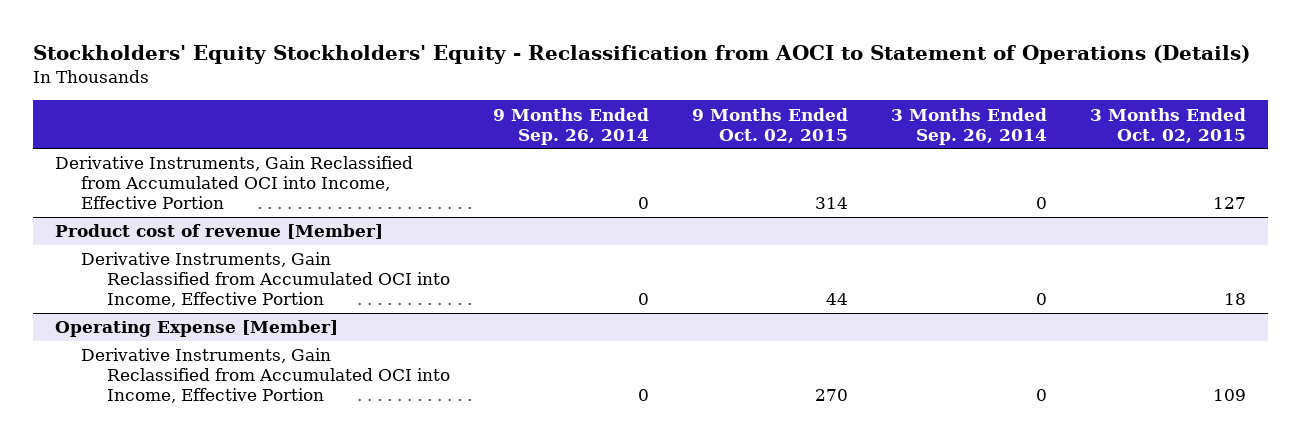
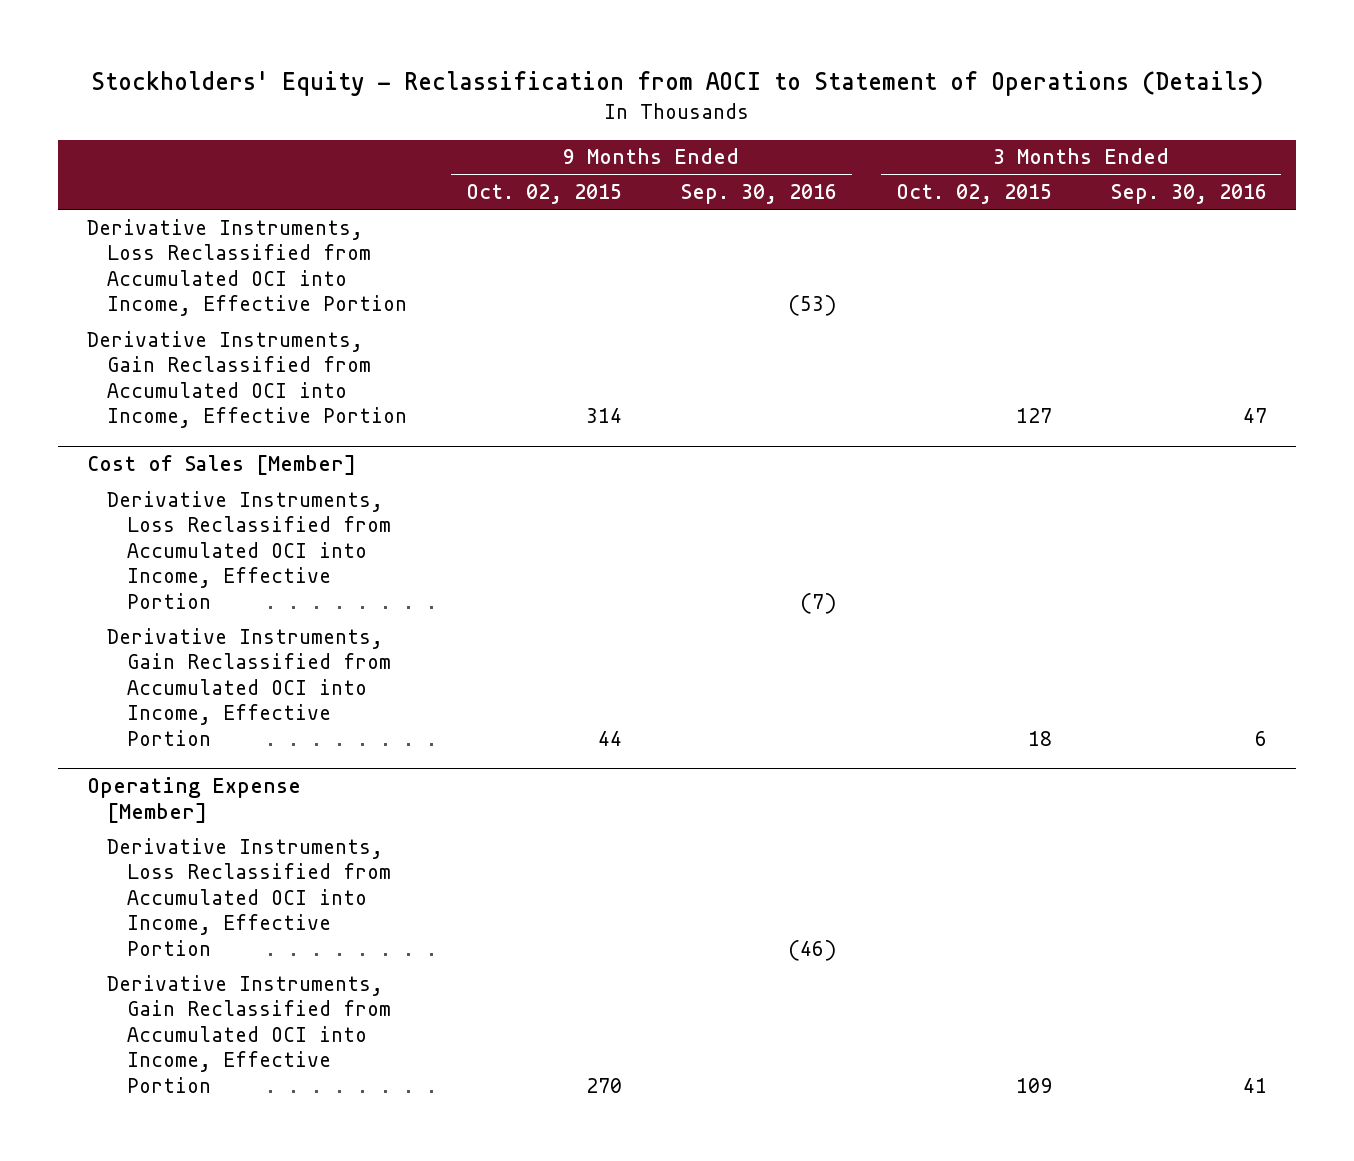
- Stockholders' Equity Stockholders' Equity - Reclassification from AOCI to Statement of Operations (Details)
+ Stockholders' Equity - Reclassification from AOCI to Statement of Operations (Details)
- | 9 Months Ended Sep. 26, 2014 | 9 Months Ended Oct. 02, 2015 | 3 Months Ended Sep. 26, 2014 | 3 Months Ended Oct. 02, 2015
+ | 9 Months Ended Oct. 02, 2015 | 9 Months Ended Sep. 30, 2016 | 3 Months Ended Oct. 02, 2015 | 3 Months Ended Sep. 30, 2016
+ Derivative Instruments, Loss Reclassified from Accumulated OCI into Income, Effective Portion | | (53) | |
- Product cost of revenue [Member]
+ Cost of Sales [Member]
+ Derivative Instruments, Loss Reclassified from Accumulated OCI into Income, Effective Portion | | (7) | |
@ Operating Expense [Member]
+ Derivative Instruments, Loss Reclassified from Accumulated OCI into Income, Effective Portion | | (46) | |

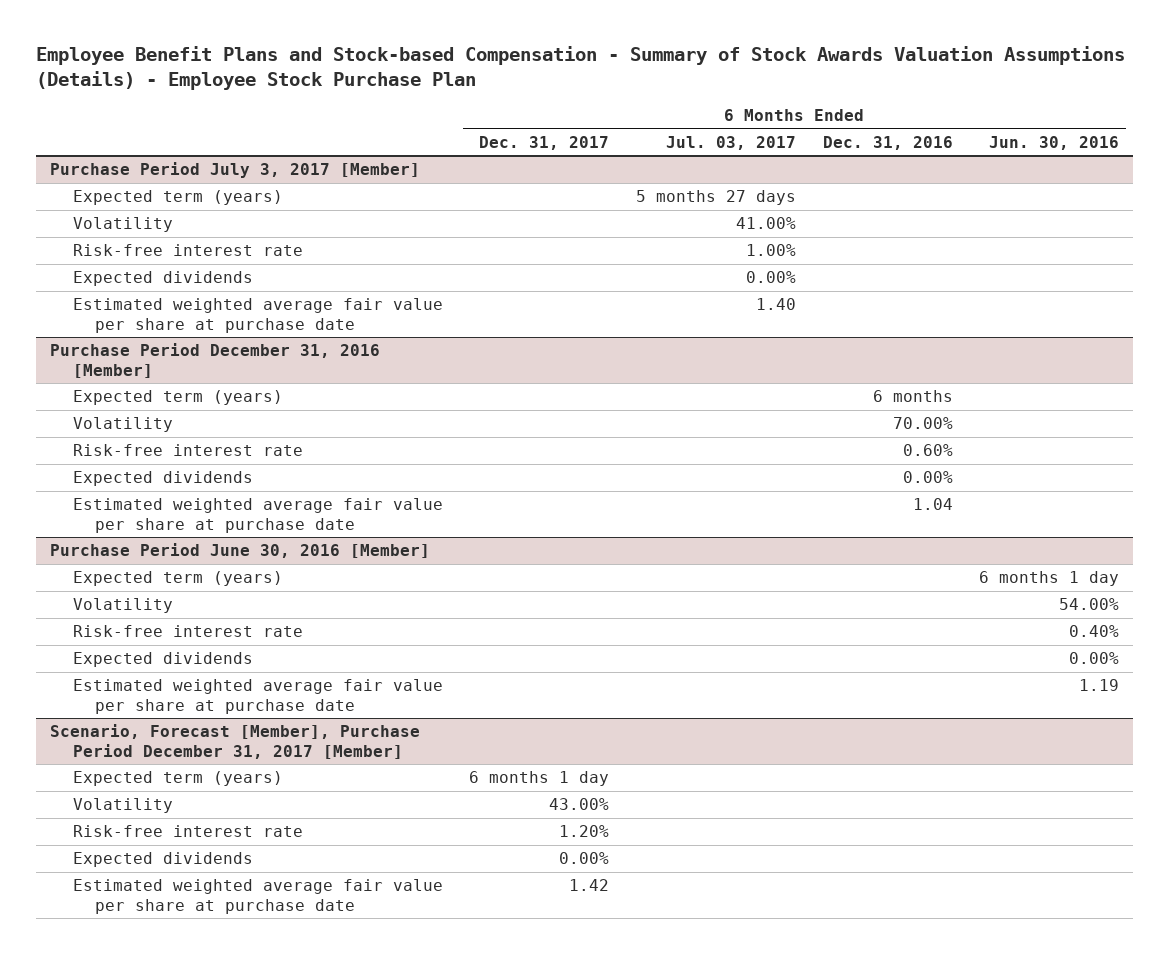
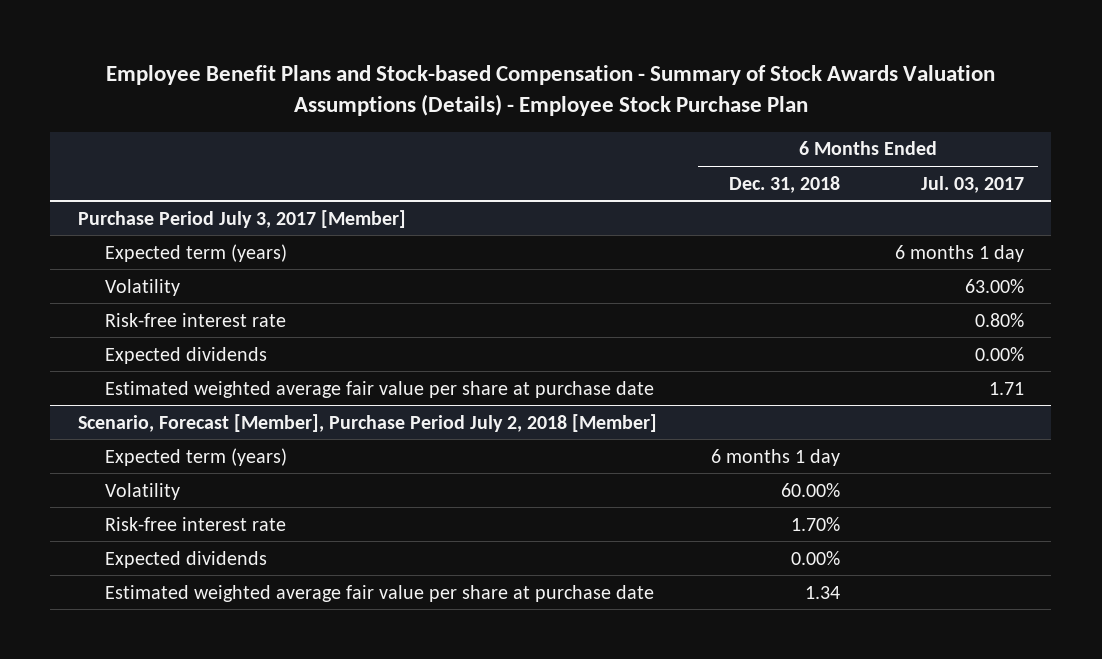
- | 6 Months Ended Dec. 31, 2017 | 6 Months Ended Jul. 03, 2017 | 6 Months Ended Dec. 31, 2016 | 6 Months Ended Jun. 30, 2016
+ | 6 Months Ended Dec. 31, 2018 | 6 Months Ended Jul. 03, 2017
@ Purchase Period July 3, 2017 [Member]
- Expected term (years) | | 5 months 27 days | |
- Volatility | | 41.00% | |
- Risk-free interest rate | | 1.00% | |
+ Expected term (years) | | 6 months 1 day
+ Volatility | | 63.00%
+ Risk-free interest rate | | 0.80%
- Estimated weighted average fair value per share at purchase date | | 1.40 | |
- Purchase Period December 31, 2016 [Member]
- Expected term (years) | | | 6 months |
- Volatility | | | 70.00% |
- Risk-free interest rate | | | 0.60% |
- Expected dividends | | | 0.00% |
- Estimated weighted average fair value per share at purchase date | | | 1.04 |
- Purchase Period June 30, 2016 [Member]
- Expected term (years) | | | | 6 months 1 day
- Volatility | | | | 54.00%
- Risk-free interest rate | | | | 0.40%
- Expected dividends | | | | 0.00%
- Estimated weighted average fair value per share at purchase date | | | | 1.19
- Scenario, Forecast [Member], Purchase Period December 31, 2017 [Member]
- Expected term (years) | 6 months 1 day | | |
- Volatility | 43.00% | | |
- Risk-free interest rate | 1.20% | | |
- Expected dividends | 0.00% | | |
- Estimated weighted average fair value per share at purchase date | 1.42 | | |
@ Purchase Period July 3, 2017 [Member]
+ Estimated weighted average fair value per share at purchase date | | 1.71
+ Scenario, Forecast [Member], Purchase Period July 2, 2018 [Member]
+ Expected term (years) | 6 months 1 day |
+ Volatility | 60.00% |
+ Risk-free interest rate | 1.70% |
+ Expected dividends | 0.00% |
+ Estimated weighted average fair value per share at purchase date | 1.34 |

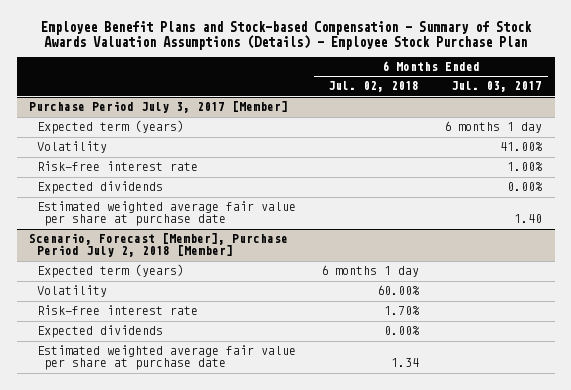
- | 6 Months Ended Dec. 31, 2018 | 6 Months Ended Jul. 03, 2017
+ | 6 Months Ended Jul. 02, 2018 | 6 Months Ended Jul. 03, 2017
@ Purchase Period July 3, 2017 [Member]
- Volatility | | 63.00%
- Risk-free interest rate | | 0.80%
+ Volatility | | 41.00%
+ Risk-free interest rate | | 1.00%
- Estimated weighted average fair value per share at purchase date | | 1.71
+ Estimated weighted average fair value per share at purchase date | | 1.40

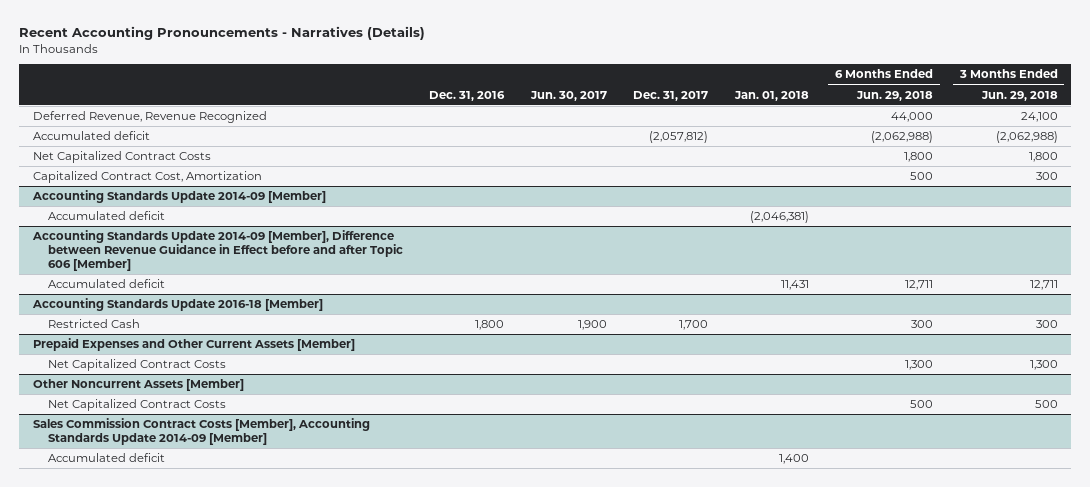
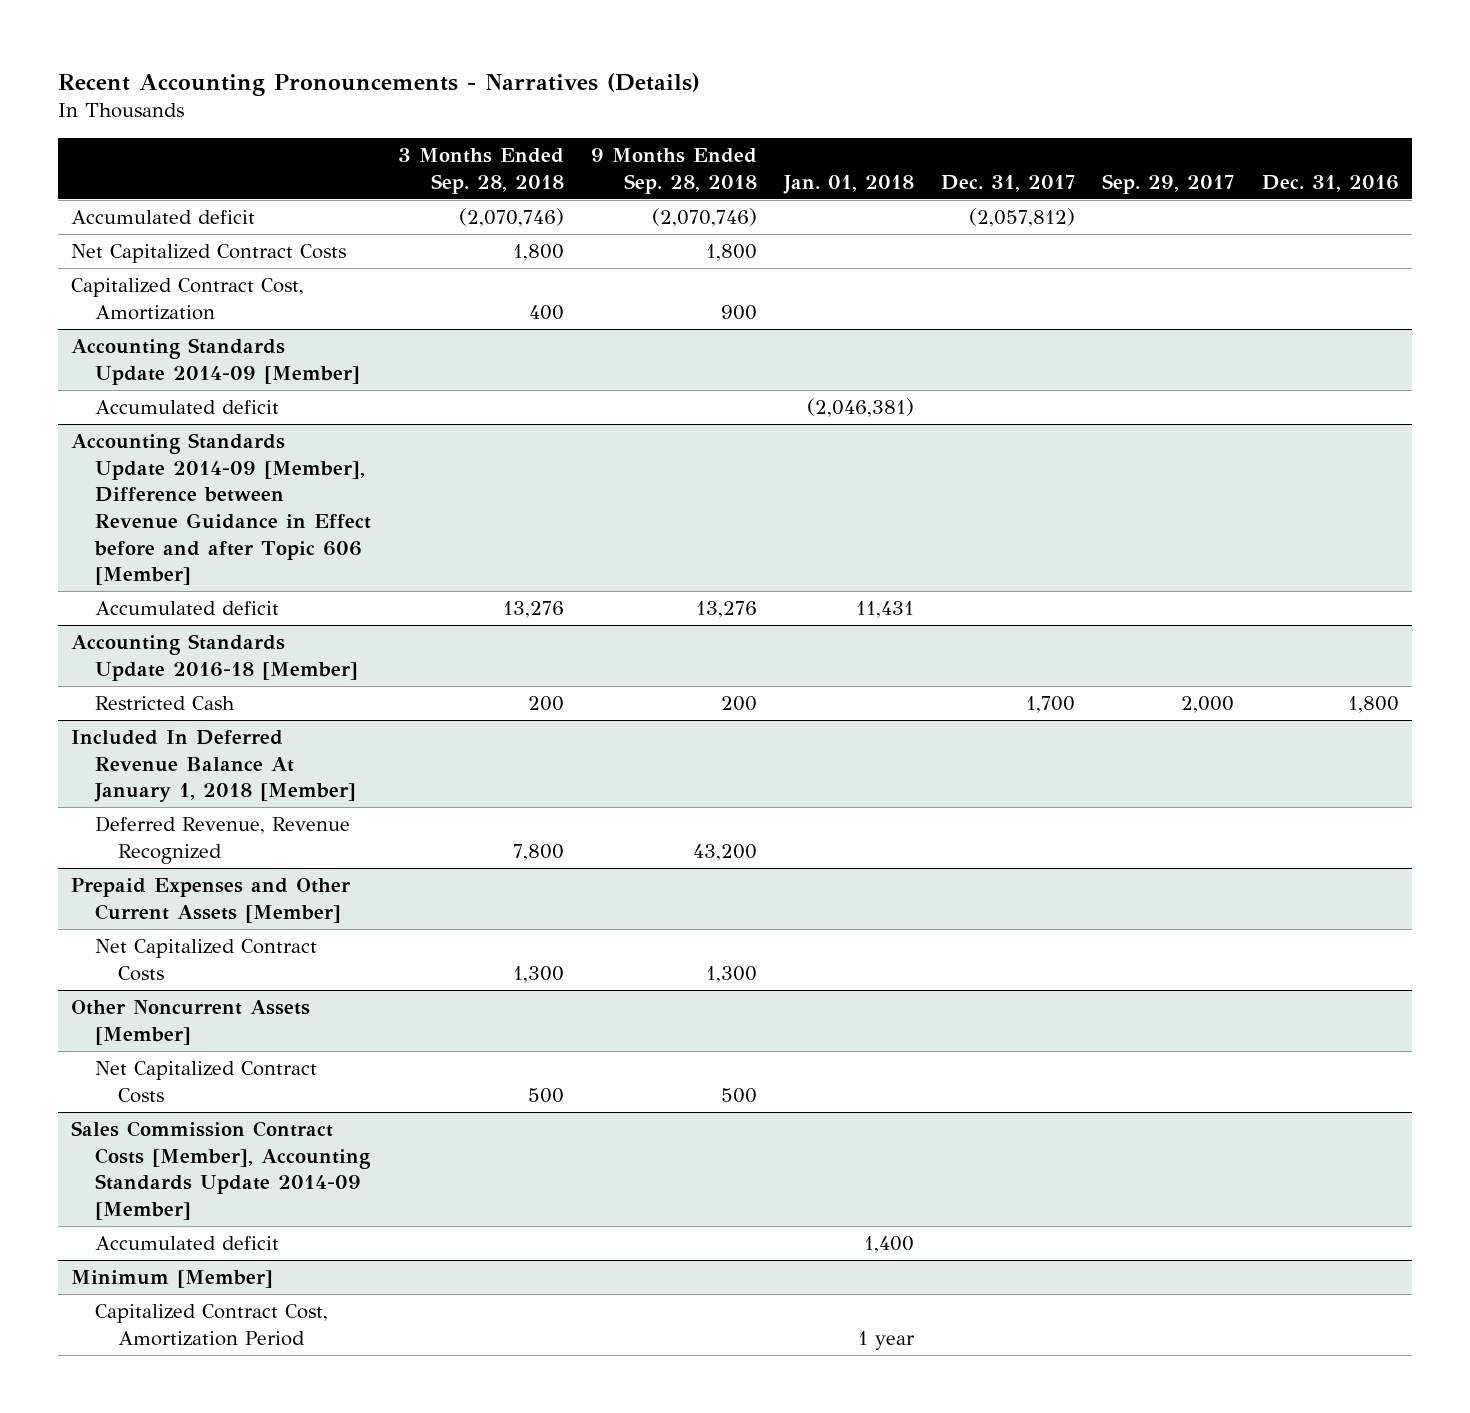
- | Dec. 31, 2016 | Jun. 30, 2017 | Dec. 31, 2017 | Jan. 01, 2018 | 6 Months Ended Jun. 29, 2018 | 3 Months Ended Jun. 29, 2018
+ | 3 Months Ended Sep. 28, 2018 | 9 Months Ended Sep. 28, 2018 | Jan. 01, 2018 | Dec. 31, 2017 | Sep. 29, 2017 | Dec. 31, 2016
- Deferred Revenue, Revenue Recognized | | | | | 44,000 | 24,100
+ Included In Deferred Revenue Balance At January 1, 2018 [Member]
+ Deferred Revenue, Revenue Recognized | 7,800 | 43,200 | | | |
+ Minimum [Member]
+ Capitalized Contract Cost, Amortization Period | | | 1 year | | |

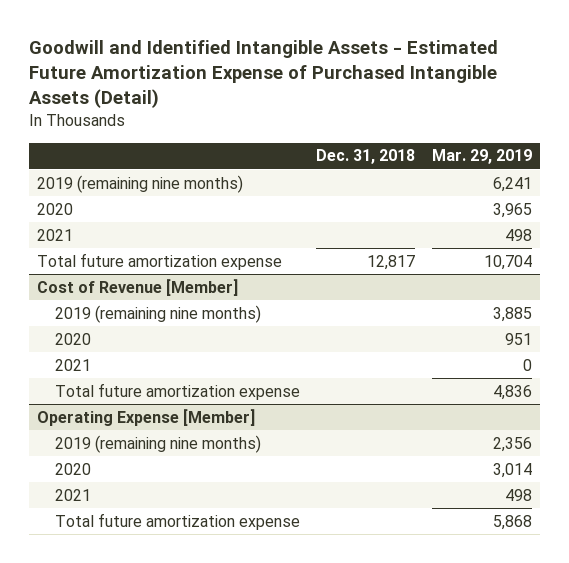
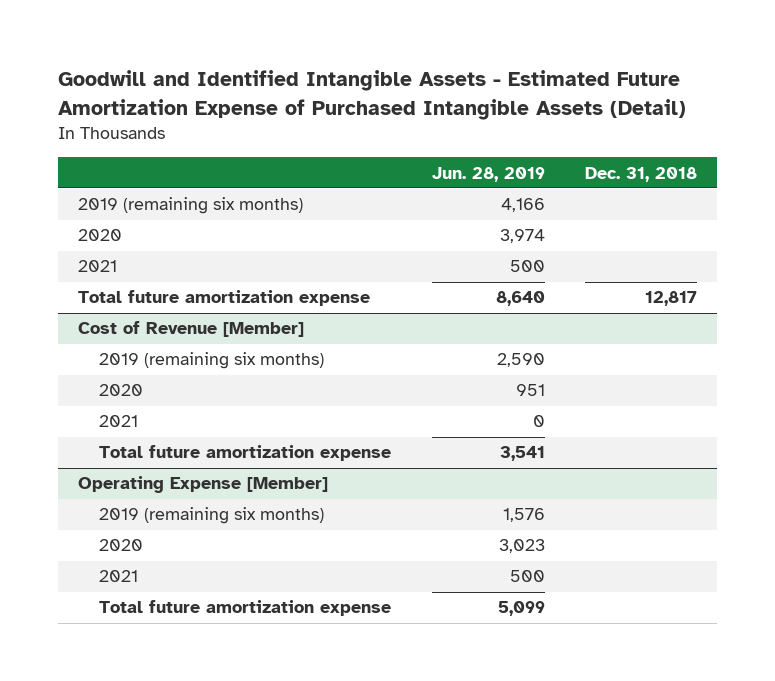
- | Dec. 31, 2018 | Mar. 29, 2019
+ | Jun. 28, 2019 | Dec. 31, 2018
- 2019 (remaining nine months) | | 6,241
+ 2019 (remaining six months) | 4,166 |
@ Cost of Revenue [Member]
- 2019 (remaining nine months) | | 3,885
+ 2019 (remaining six months) | 2,590 |
@ Operating Expense [Member]
- 2019 (remaining nine months) | | 2,356
+ 2019 (remaining six months) | 1,576 |

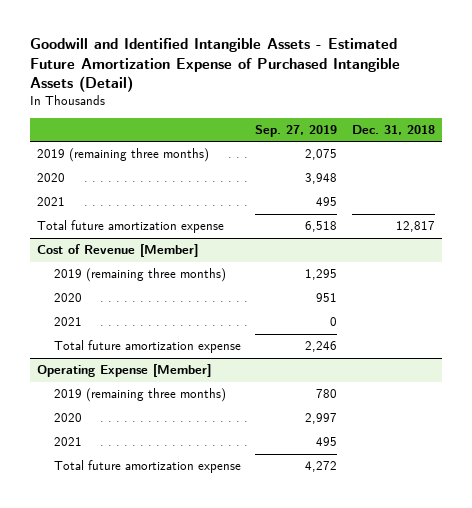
- | Jun. 28, 2019 | Dec. 31, 2018
+ | Sep. 27, 2019 | Dec. 31, 2018
- 2019 (remaining six months) | 4,166 |
+ 2019 (remaining three months) | 2,075 |
@ Cost of Revenue [Member]
- 2019 (remaining six months) | 2,590 |
+ 2019 (remaining three months) | 1,295 |
@ Operating Expense [Member]
- 2019 (remaining six months) | 1,576 |
+ 2019 (remaining three months) | 780 |

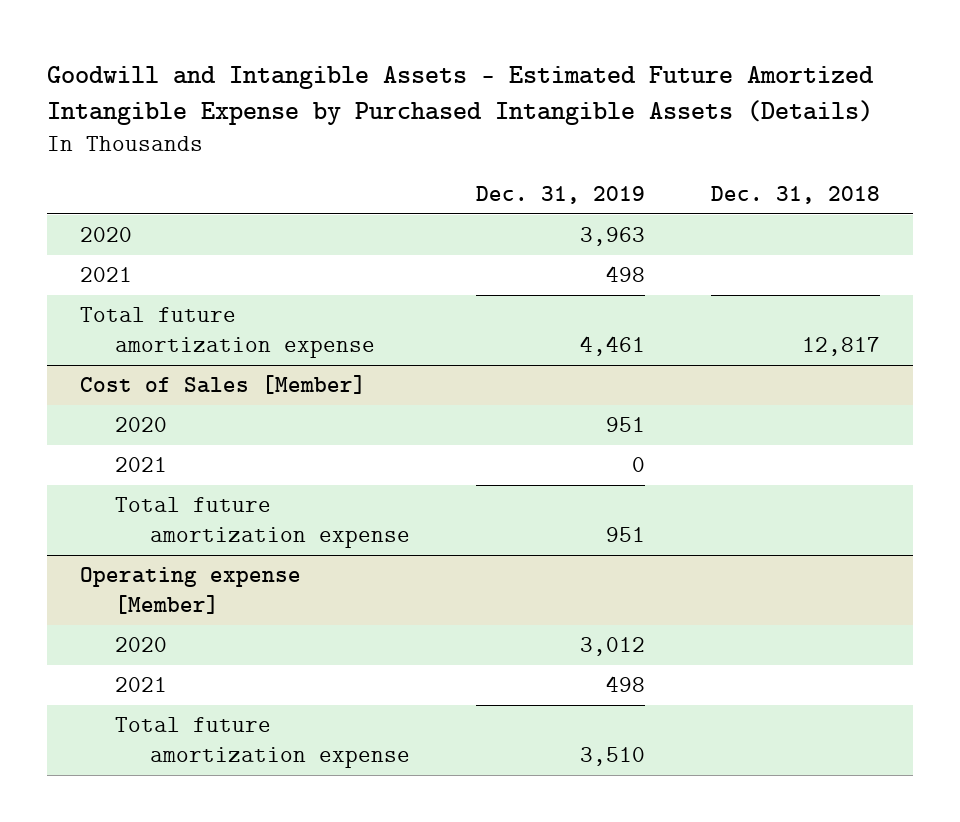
- Goodwill and Identified Intangible Assets - Estimated Future Amortization Expense of Purchased Intangible Assets (Detail)
+ Goodwill and Intangible Assets - Estimated Future Amortized Intangible Expense by Purchased Intangible Assets (Details)
- | Sep. 27, 2019 | Dec. 31, 2018
+ | Dec. 31, 2019 | Dec. 31, 2018
- 2019 (remaining three months) | 2,075 |
- Cost of Revenue [Member]
- 2019 (remaining three months) | 1,295 |
+ Cost of Sales [Member]
- Operating Expense [Member]
- 2019 (remaining three months) | 780 |
+ Operating expense [Member]

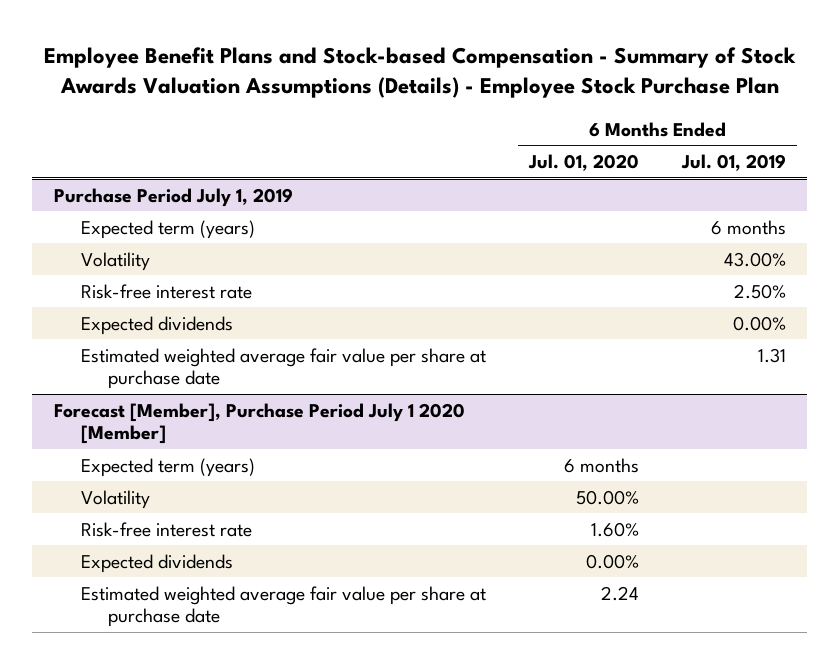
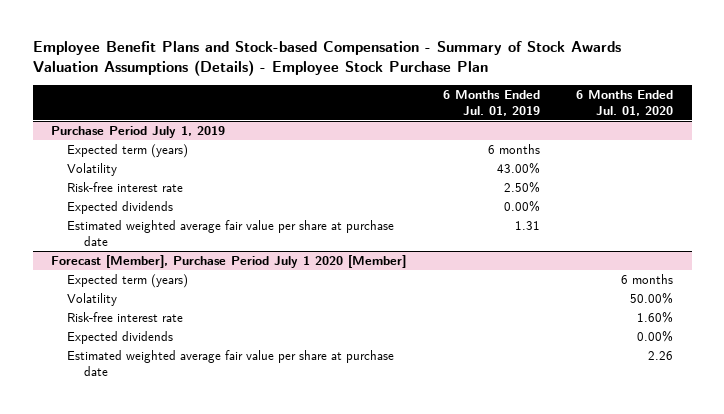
- | 6 Months Ended Jul. 01, 2020 | 6 Months Ended Jul. 01, 2019
+ | 6 Months Ended Jul. 01, 2019 | 6 Months Ended Jul. 01, 2020
@ Forecast [Member], Purchase Period July 1 2020 [Member]
- Estimated weighted average fair value per share at purchase date | 2.24 |
+ Estimated weighted average fair value per share at purchase date | | 2.26

